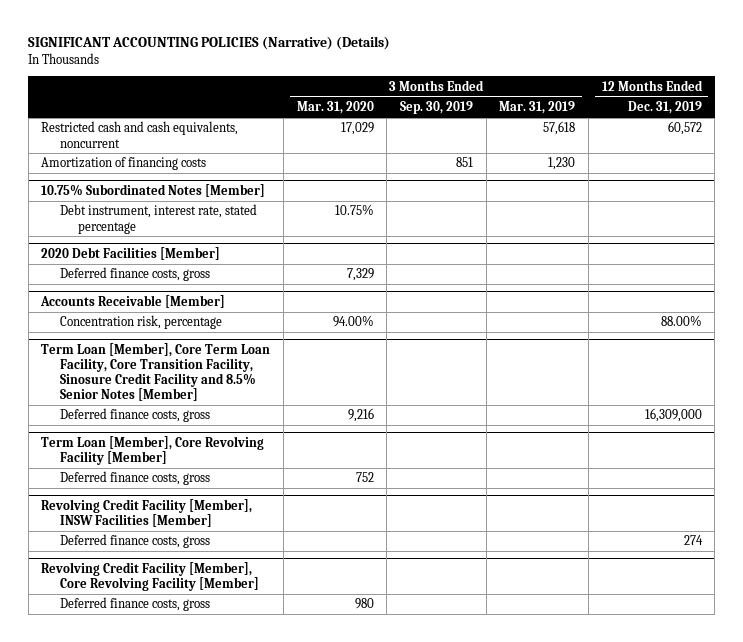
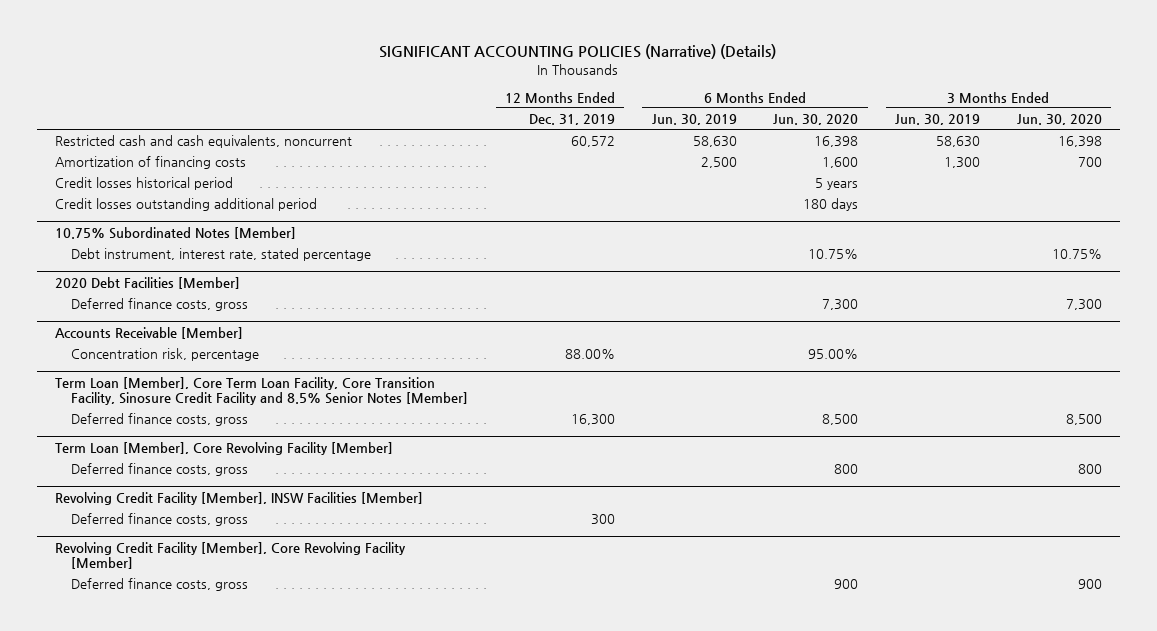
- | 3 Months Ended Mar. 31, 2020 | 3 Months Ended Sep. 30, 2019 | 3 Months Ended Mar. 31, 2019 | 12 Months Ended Dec. 31, 2019
+ | 12 Months Ended Dec. 31, 2019 | 6 Months Ended Jun. 30, 2019 | 6 Months Ended Jun. 30, 2020 | 3 Months Ended Jun. 30, 2019 | 3 Months Ended Jun. 30, 2020
+ Credit losses historical period | | | 5 years | |
+ Credit losses outstanding additional period | | | 180 days | |
@ Term Loan [Member], Core Term Loan Facility, Core Transition Facility, Sinosure Credit Facility and 8.5% Senior Notes [Member]
- Deferred finance costs, gross | 9,216 | | | 16,309,000
+ Deferred finance costs, gross | 16,300 | | 8,500 | | 8,500
@ Revolving Credit Facility [Member], INSW Facilities [Member]
- Deferred finance costs, gross | | | | 274
+ Deferred finance costs, gross | 300 | | | |

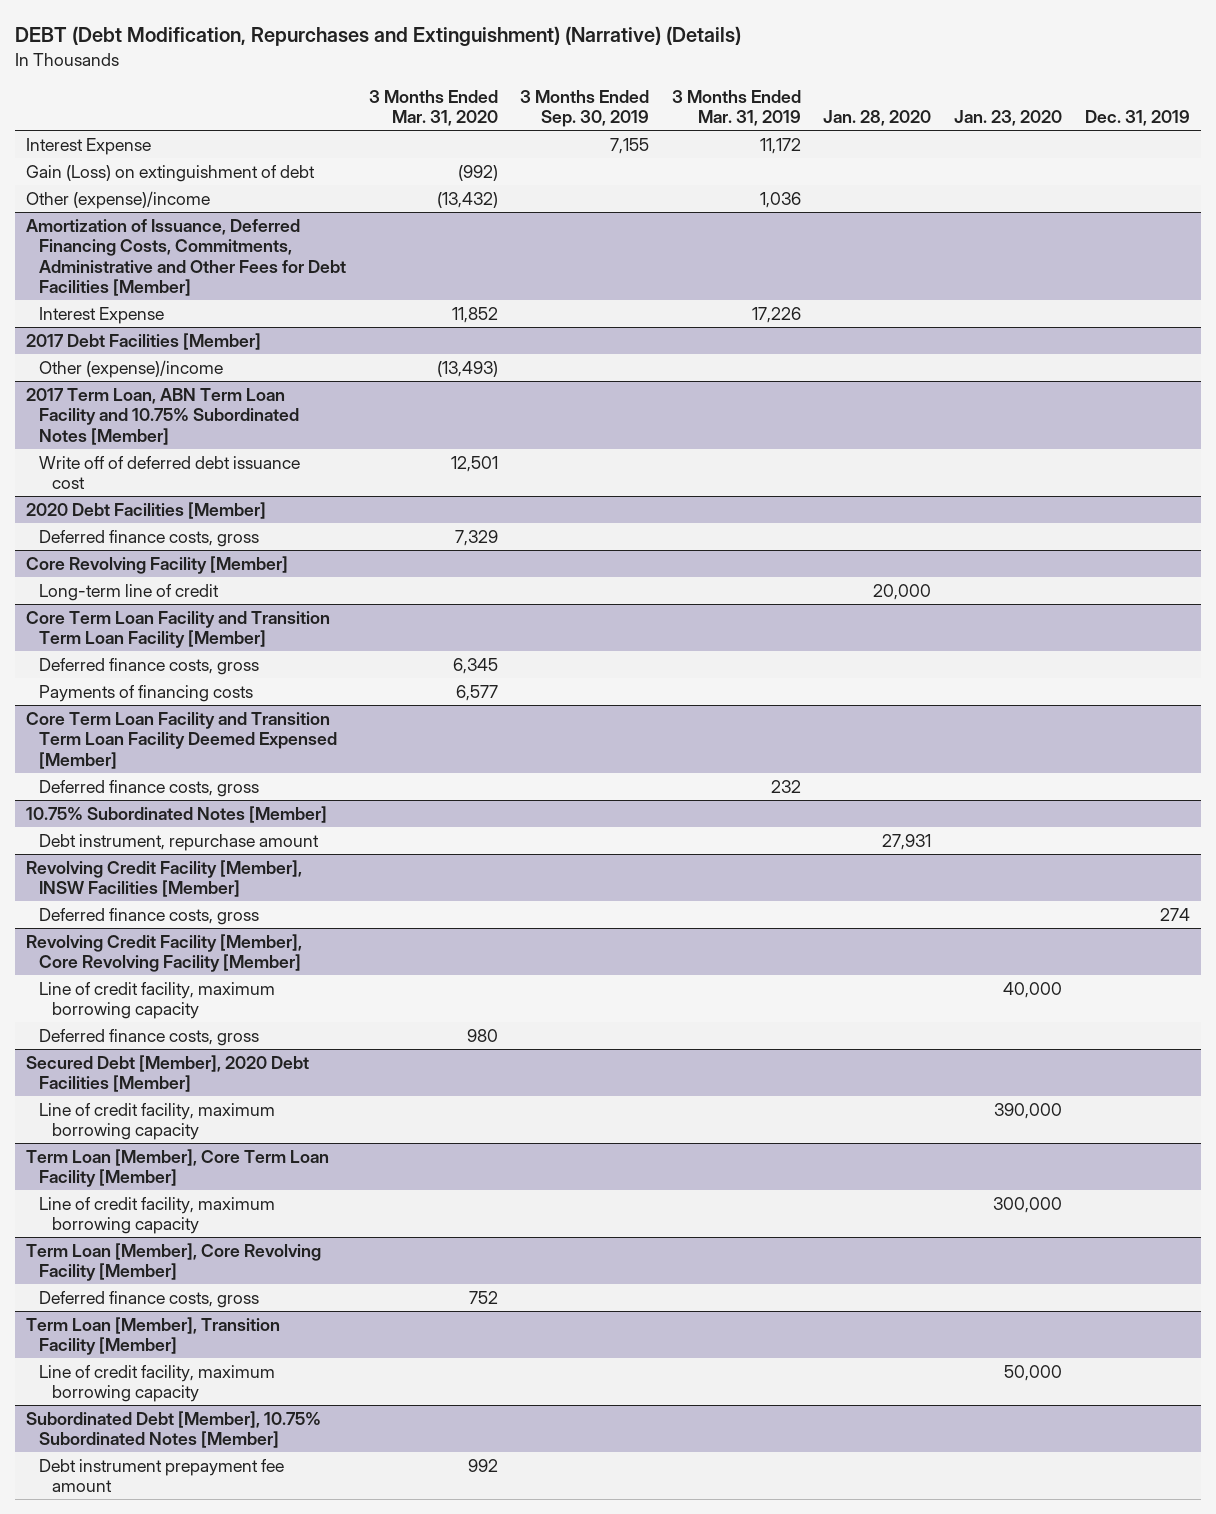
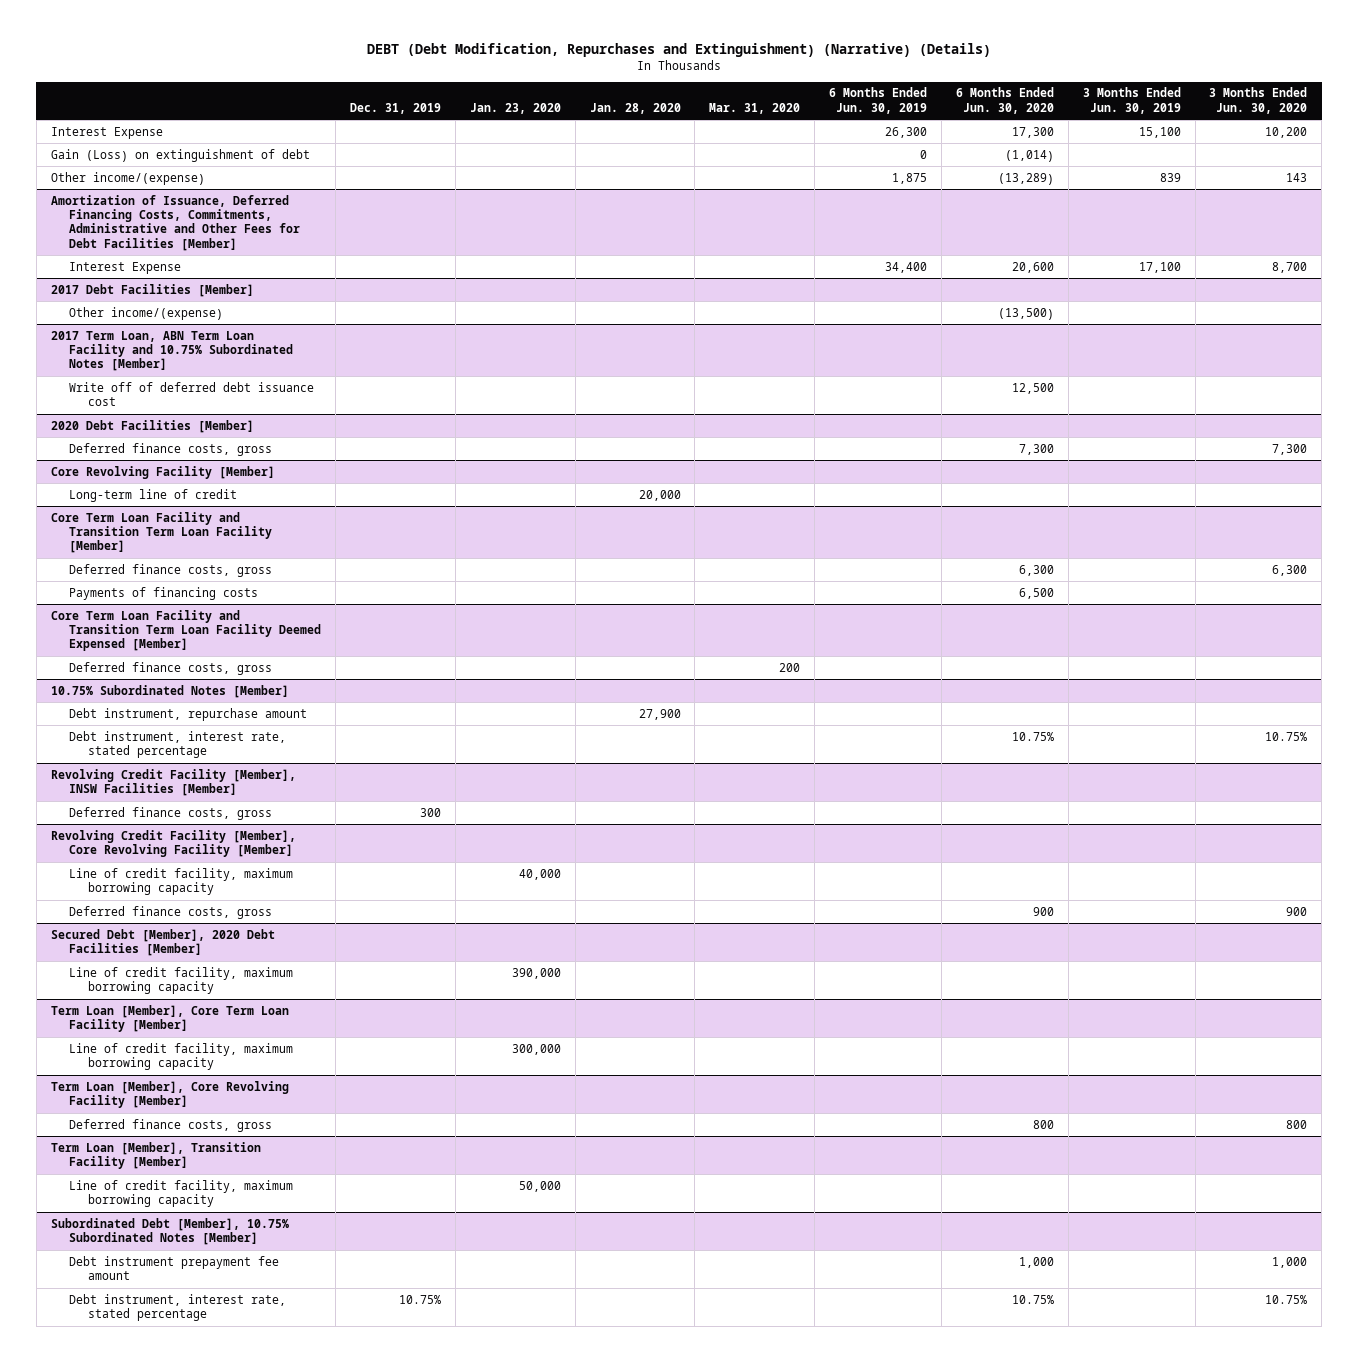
- | 3 Months Ended Mar. 31, 2020 | 3 Months Ended Sep. 30, 2019 | 3 Months Ended Mar. 31, 2019 | Jan. 28, 2020 | Jan. 23, 2020 | Dec. 31, 2019
+ | Dec. 31, 2019 | Jan. 23, 2020 | Jan. 28, 2020 | Mar. 31, 2020 | 6 Months Ended Jun. 30, 2019 | 6 Months Ended Jun. 30, 2020 | 3 Months Ended Jun. 30, 2019 | 3 Months Ended Jun. 30, 2020
- Other (expense)/income | (13,432) | | 1,036 | | |
+ Other income/(expense) | | | | | 1,875 | (13,289) | 839 | 143
@ 2017 Debt Facilities [Member]
- Other (expense)/income | (13,493) | | | | |
+ Other income/(expense) | | | | | | (13,500) | |
@ 10.75% Subordinated Notes [Member]
- Debt instrument, repurchase amount | | | | 27,931 | |
+ Debt instrument, repurchase amount | | | 27,900 | | | | |
+ Debt instrument, interest rate, stated percentage | | | | | | 10.75% | | 10.75%
@ Revolving Credit Facility [Member], INSW Facilities [Member]
- Deferred finance costs, gross | | | | | | 274
+ Deferred finance costs, gross | 300 | | | | | | |
@ Subordinated Debt [Member], 10.75% Subordinated Notes [Member]
+ Debt instrument, interest rate, stated percentage | 10.75% | | | | | 10.75% | | 10.75%

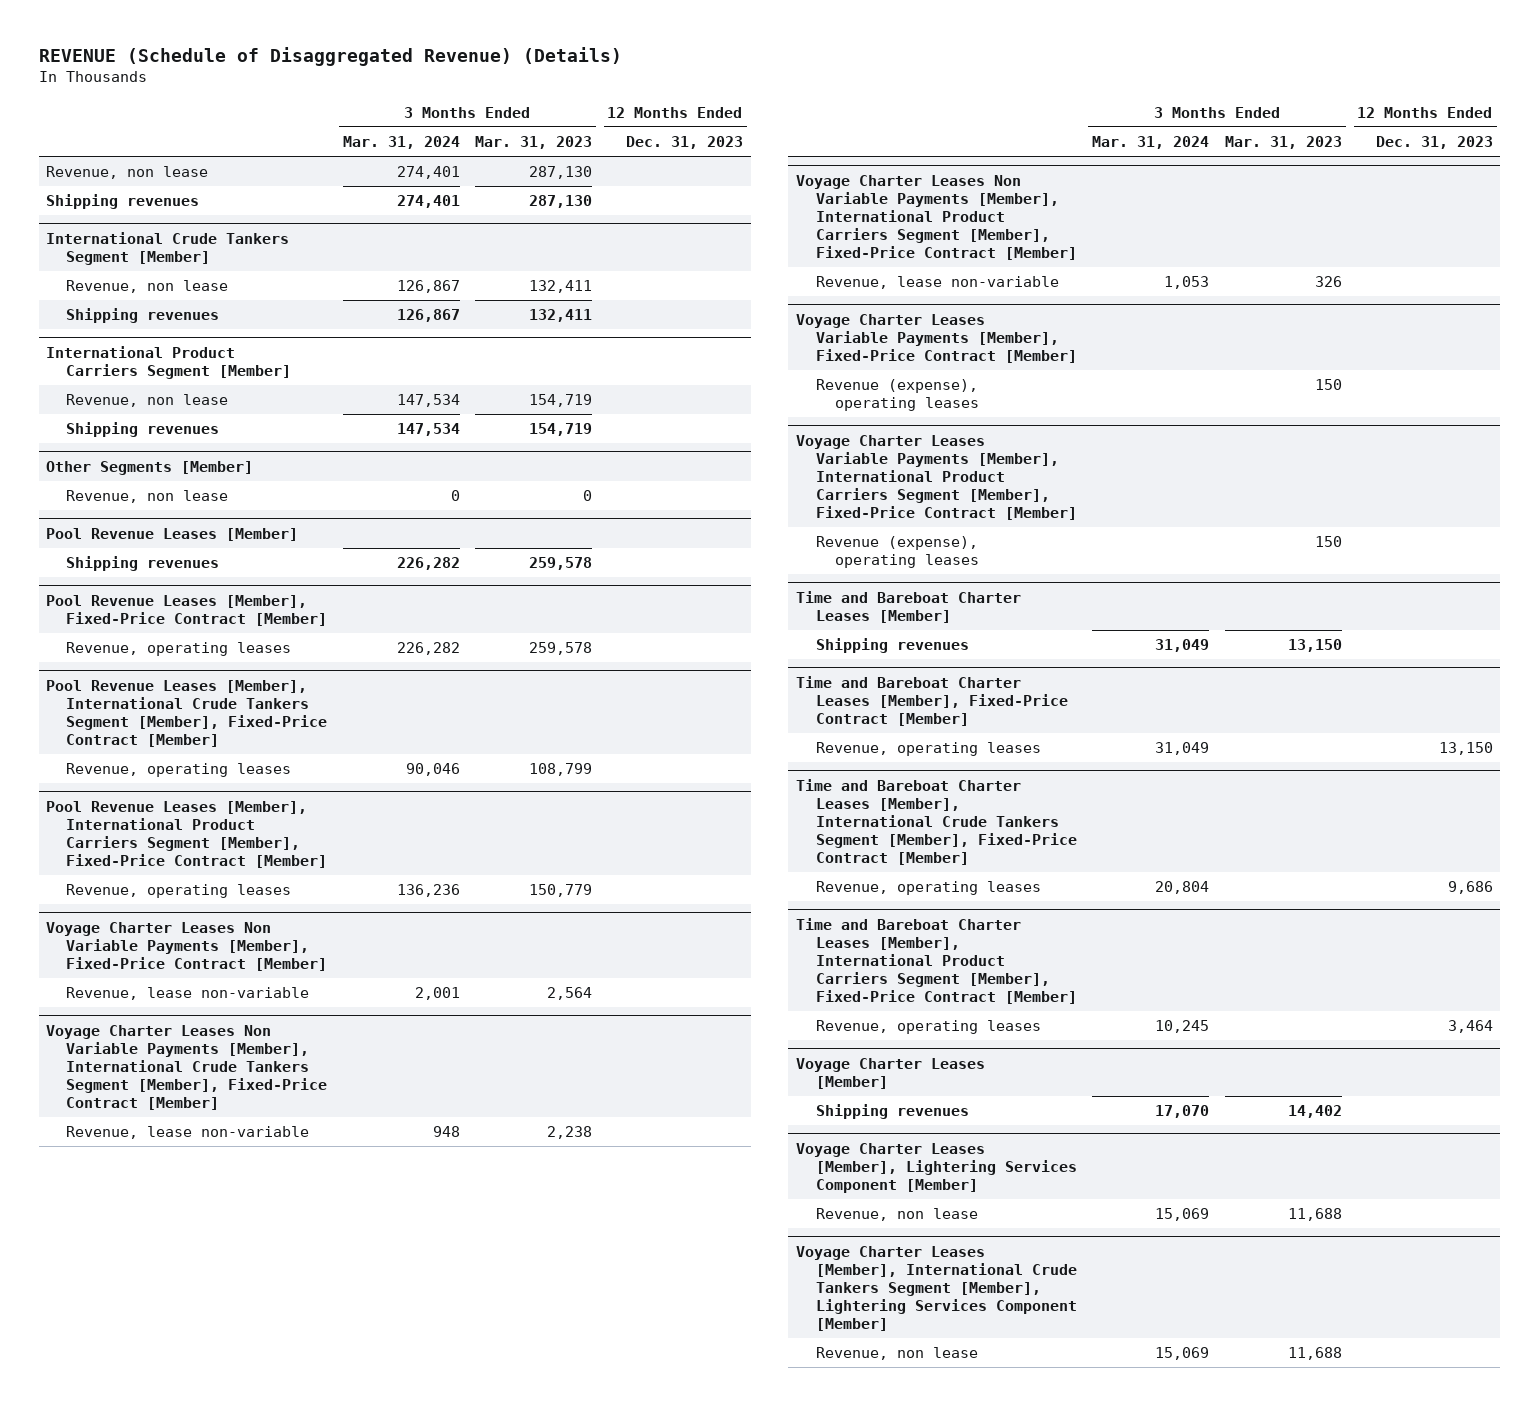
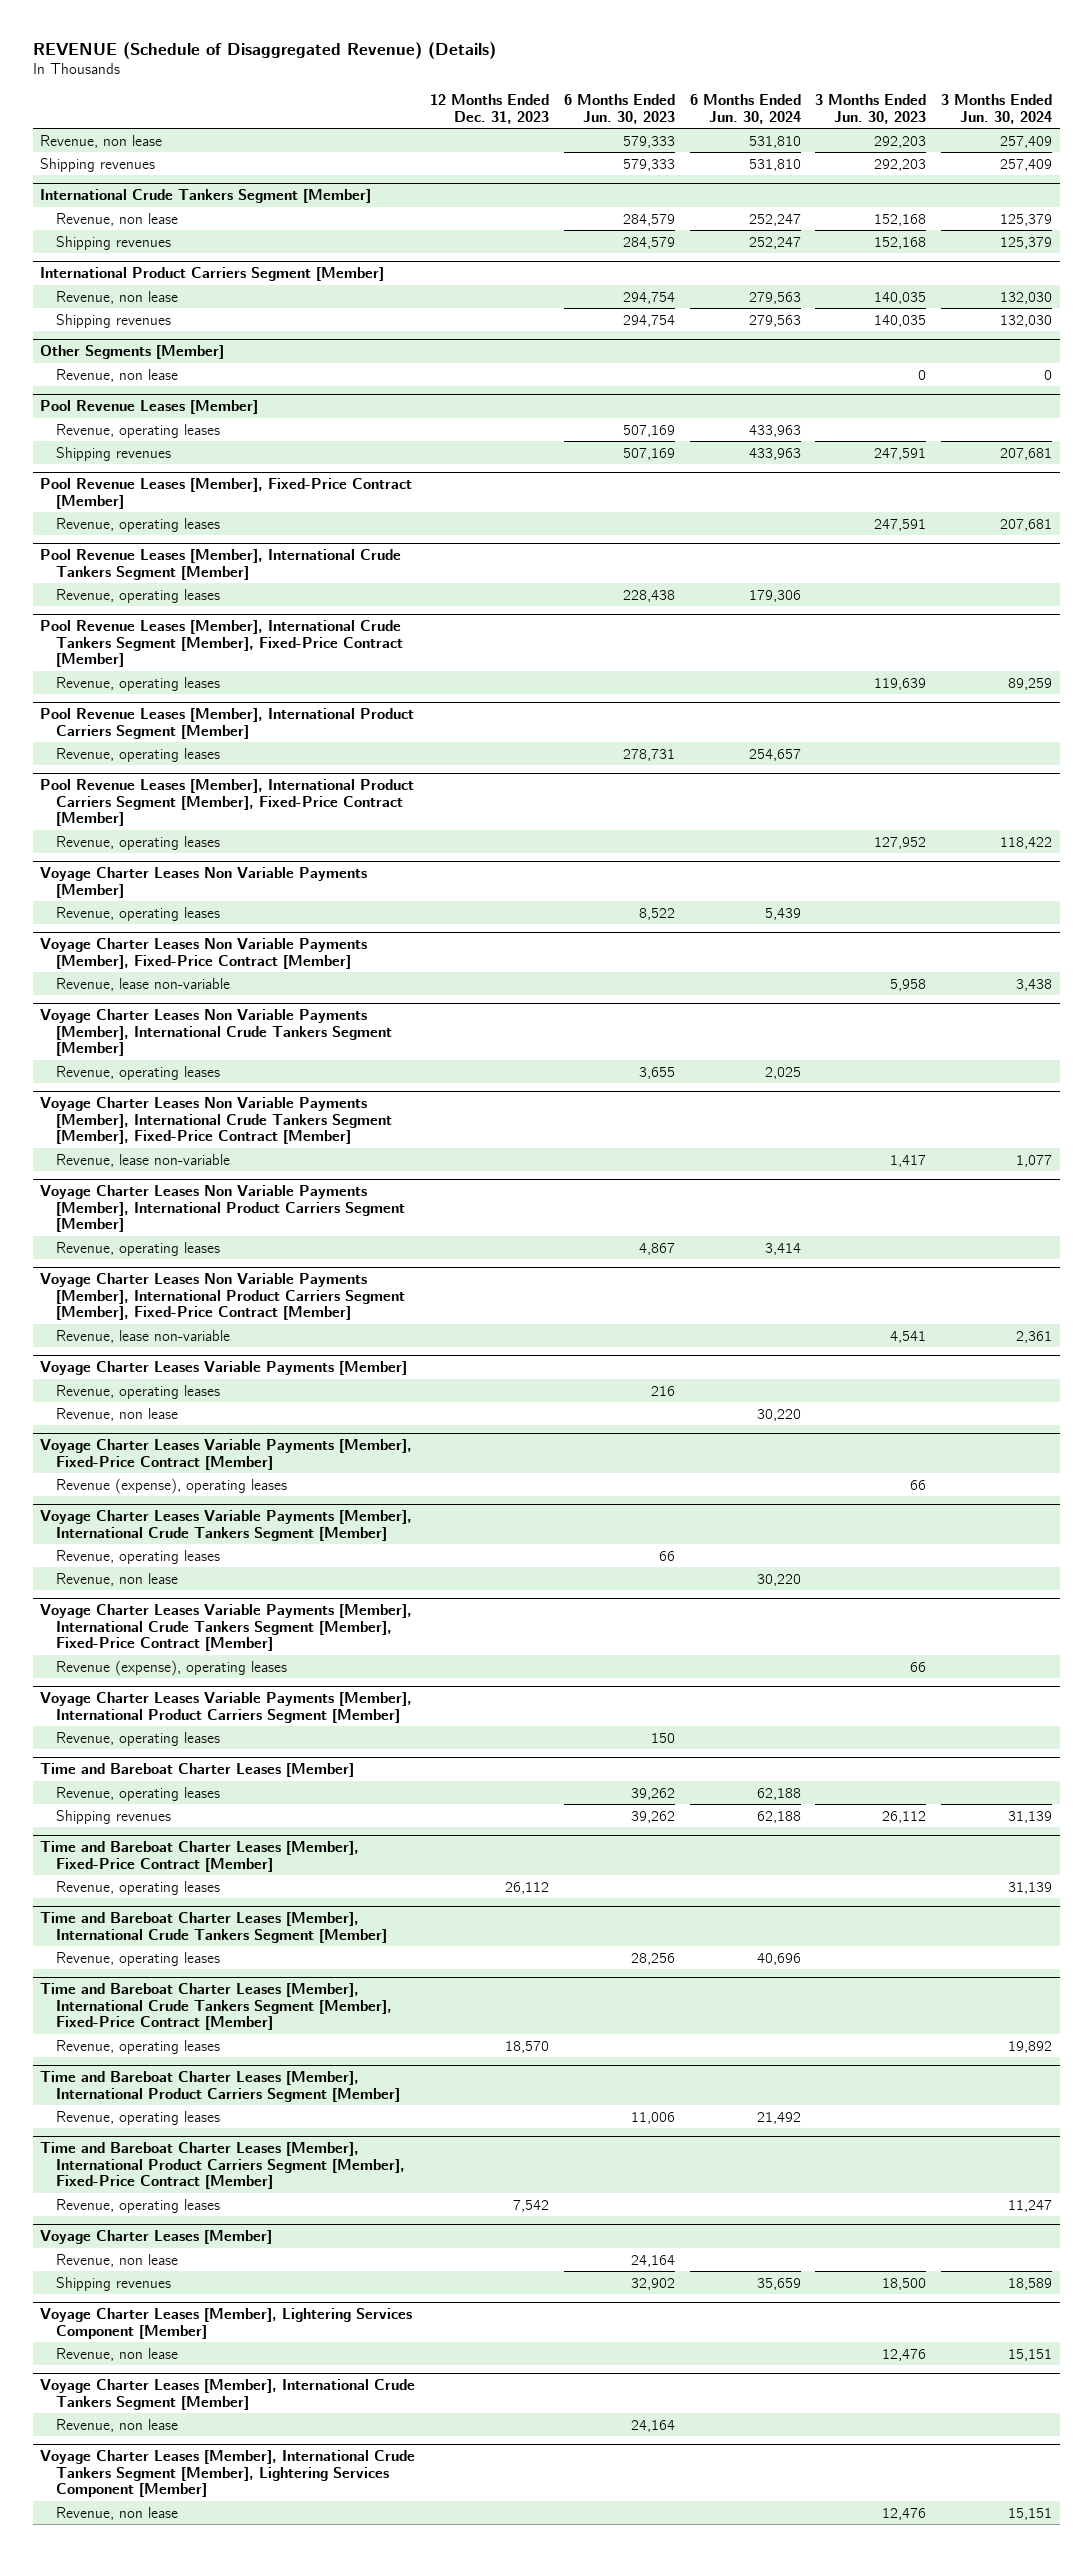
- | 3 Months Ended Mar. 31, 2024 | 3 Months Ended Mar. 31, 2023 | 12 Months Ended Dec. 31, 2023
+ | 12 Months Ended Dec. 31, 2023 | 6 Months Ended Jun. 30, 2023 | 6 Months Ended Jun. 30, 2024 | 3 Months Ended Jun. 30, 2023 | 3 Months Ended Jun. 30, 2024
@ Pool Revenue Leases [Member]
+ Revenue, operating leases | | 507,169 | 433,963 | |
+ Pool Revenue Leases [Member], International Crude Tankers Segment [Member]
+ Revenue, operating leases | | 228,438 | 179,306 | |
+ Pool Revenue Leases [Member], International Product Carriers Segment [Member]
+ Revenue, operating leases | | 278,731 | 254,657 | |
+ Voyage Charter Leases Non Variable Payments [Member]
+ Revenue, operating leases | | 8,522 | 5,439 | |
+ Voyage Charter Leases Non Variable Payments [Member], International Crude Tankers Segment [Member]
+ Revenue, operating leases | | 3,655 | 2,025 | |
+ Voyage Charter Leases Non Variable Payments [Member], International Product Carriers Segment [Member]
+ Revenue, operating leases | | 4,867 | 3,414 | |
+ Voyage Charter Leases Variable Payments [Member]
+ Revenue, operating leases | | 216 | | |
+ Revenue, non lease | | | 30,220 | |
- Voyage Charter Leases Variable Payments [Member], International Product Carriers Segment [Member], Fixed-Price Contract [Member]
- Revenue (expense), operating leases | | 150 |
+ Voyage Charter Leases Variable Payments [Member], International Crude Tankers Segment [Member]
+ Revenue, operating leases | | 66 | | |
+ Revenue, non lease | | | 30,220 | |
+ Voyage Charter Leases Variable Payments [Member], International Crude Tankers Segment [Member], Fixed-Price Contract [Member]
+ Revenue (expense), operating leases | | | | 66 |
+ Voyage Charter Leases Variable Payments [Member], International Product Carriers Segment [Member]
+ Revenue, operating leases | | 150 | | |
@ Time and Bareboat Charter Leases [Member]
+ Revenue, operating leases | | 39,262 | 62,188 | |
@ Time and Bareboat Charter Leases [Member], Fixed-Price Contract [Member]
- Revenue, operating leases | 31,049 | | 13,150
+ Revenue, operating leases | 26,112 | | | | 31,139
+ Time and Bareboat Charter Leases [Member], International Crude Tankers Segment [Member]
+ Revenue, operating leases | | 28,256 | 40,696 | |
@ Time and Bareboat Charter Leases [Member], International Crude Tankers Segment [Member], Fixed-Price Contract [Member]
- Revenue, operating leases | 20,804 | | 9,686
+ Revenue, operating leases | 18,570 | | | | 19,892
+ Time and Bareboat Charter Leases [Member], International Product Carriers Segment [Member]
+ Revenue, operating leases | | 11,006 | 21,492 | |
@ Time and Bareboat Charter Leases [Member], International Product Carriers Segment [Member], Fixed-Price Contract [Member]
- Revenue, operating leases | 10,245 | | 3,464
+ Revenue, operating leases | 7,542 | | | | 11,247
@ Voyage Charter Leases [Member]
+ Revenue, non lease | | 24,164 | | |
+ Voyage Charter Leases [Member], International Crude Tankers Segment [Member]
+ Revenue, non lease | | 24,164 | | |

